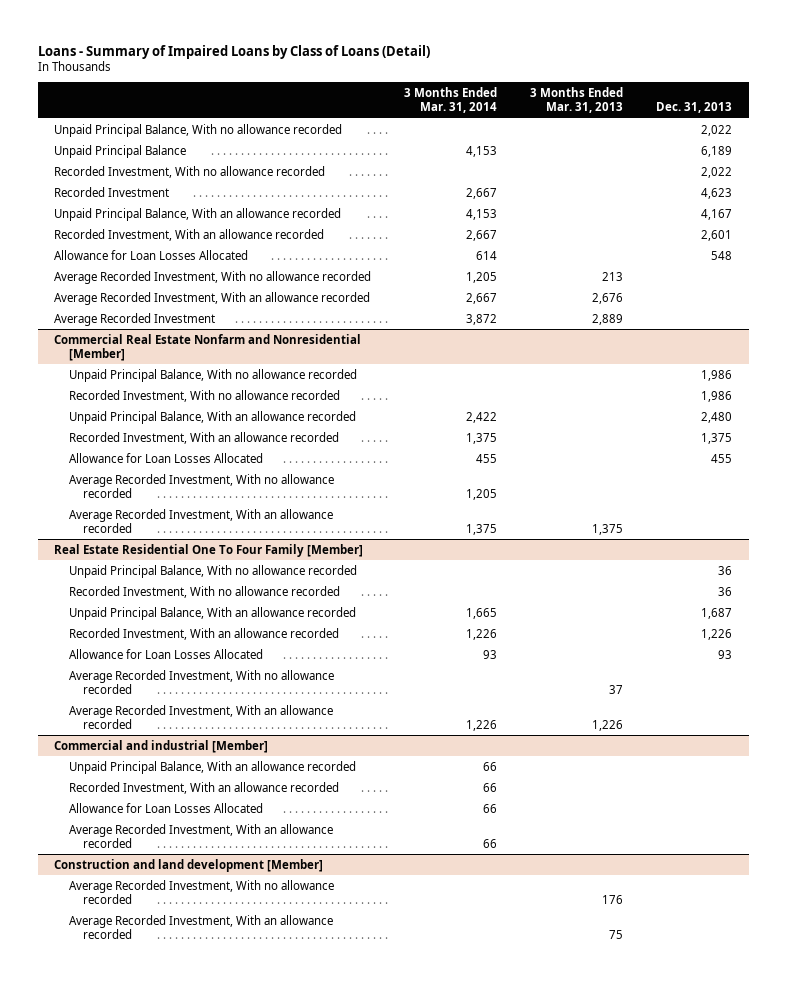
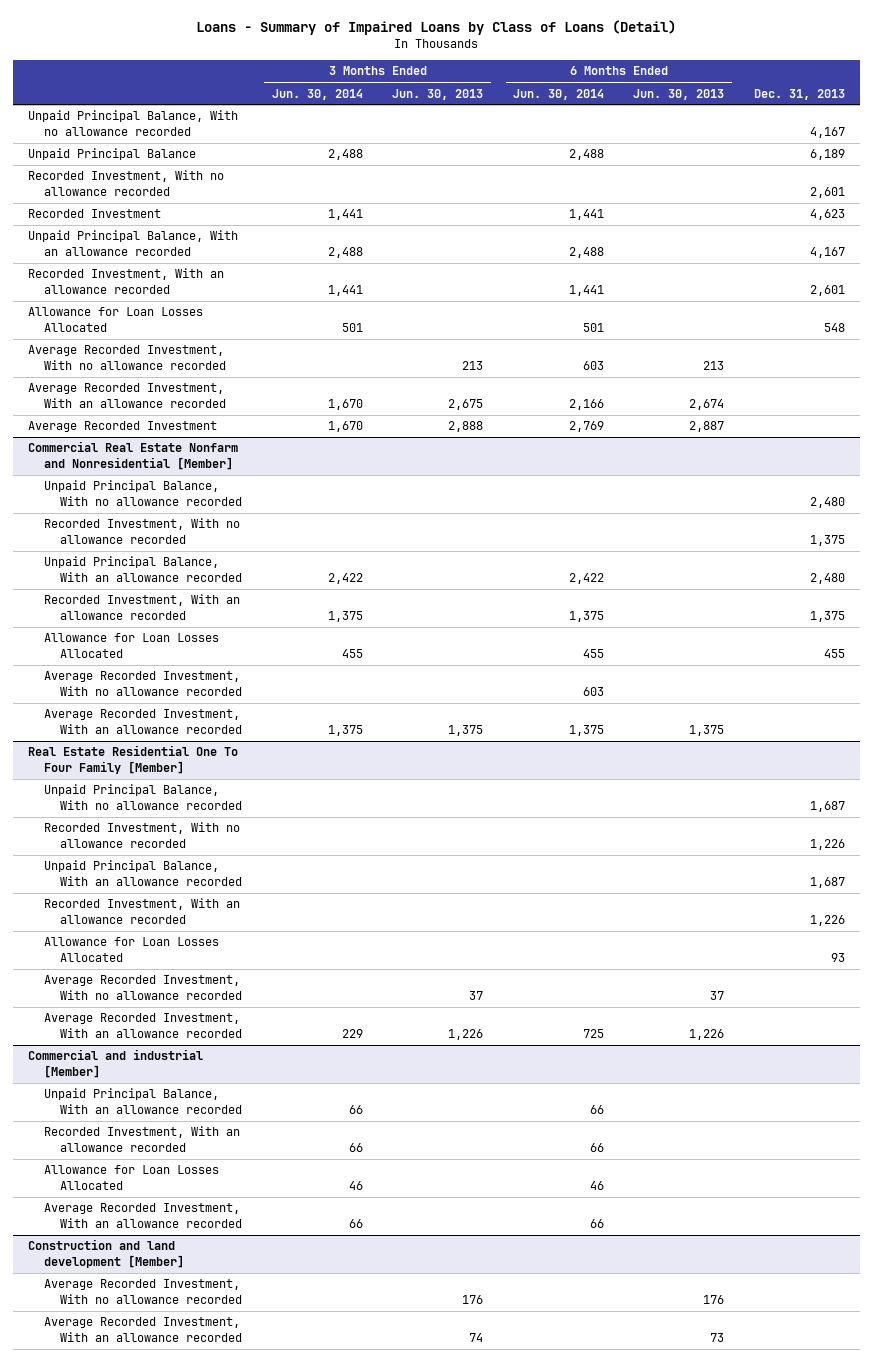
- | 3 Months Ended Mar. 31, 2014 | 3 Months Ended Mar. 31, 2013 | Dec. 31, 2013
+ | 3 Months Ended Jun. 30, 2014 | 3 Months Ended Jun. 30, 2013 | 6 Months Ended Jun. 30, 2014 | 6 Months Ended Jun. 30, 2013 | Dec. 31, 2013
- Unpaid Principal Balance, With no allowance recorded | | | 2,022
+ Unpaid Principal Balance, With no allowance recorded | | | | | 4,167
- Recorded Investment, With no allowance recorded | | | 2,022
+ Recorded Investment, With no allowance recorded | | | | | 2,601
@ Commercial Real Estate Nonfarm and Nonresidential [Member]
- Unpaid Principal Balance, With no allowance recorded | | | 1,986
- Recorded Investment, With no allowance recorded | | | 1,986
+ Unpaid Principal Balance, With no allowance recorded | | | | | 2,480
+ Recorded Investment, With no allowance recorded | | | | | 1,375
@ Real Estate Residential One To Four Family [Member]
- Unpaid Principal Balance, With no allowance recorded | | | 36
- Recorded Investment, With no allowance recorded | | | 36
+ Unpaid Principal Balance, With no allowance recorded | | | | | 1,687
+ Recorded Investment, With no allowance recorded | | | | | 1,226

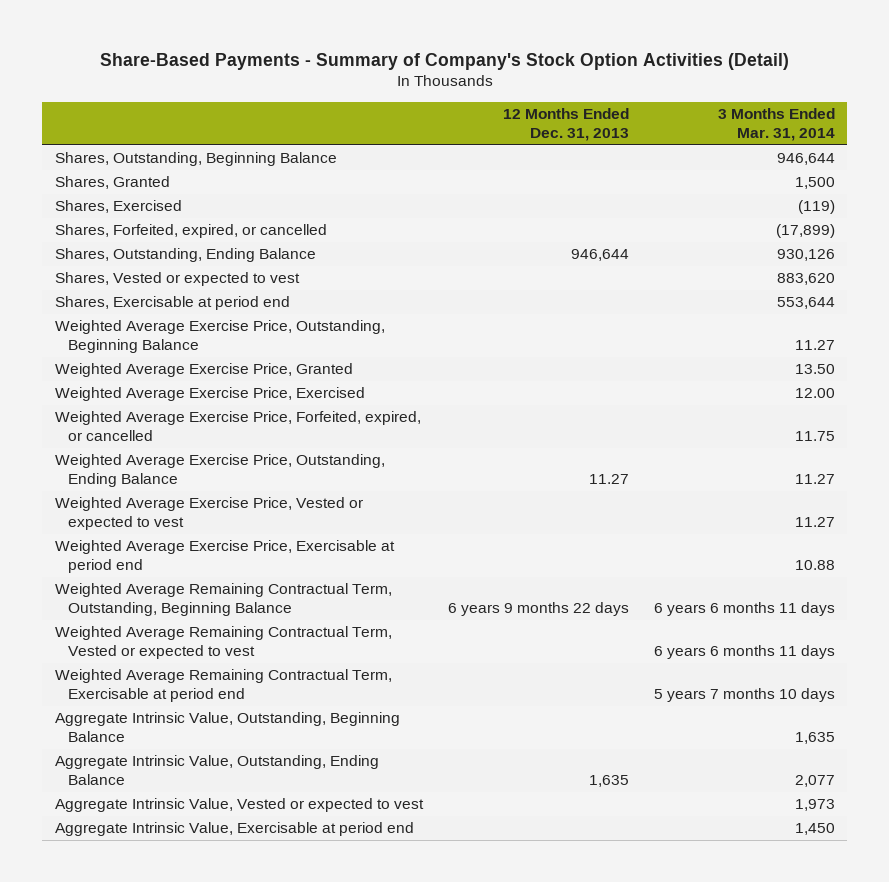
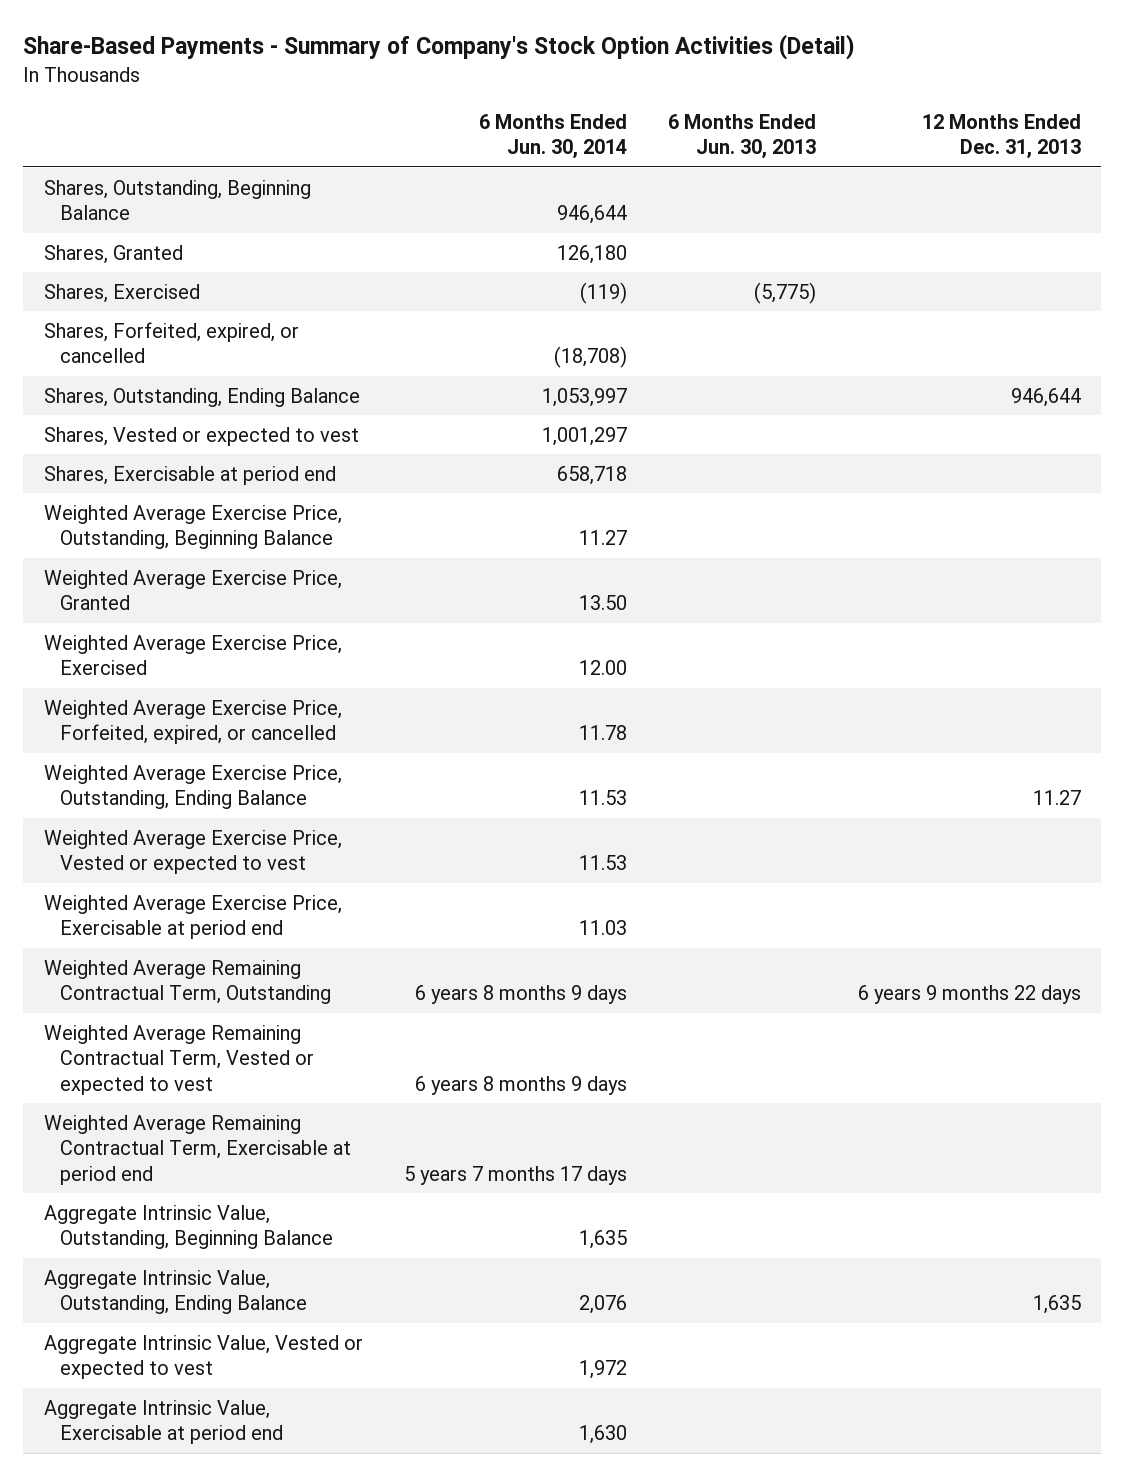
- | 12 Months Ended Dec. 31, 2013 | 3 Months Ended Mar. 31, 2014
+ | 6 Months Ended Jun. 30, 2014 | 6 Months Ended Jun. 30, 2013 | 12 Months Ended Dec. 31, 2013
- Weighted Average Remaining Contractual Term, Outstanding, Beginning Balance | 6 years 9 months 22 days | 6 years 6 months 11 days
+ Weighted Average Remaining Contractual Term, Outstanding | 6 years 8 months 9 days | | 6 years 9 months 22 days

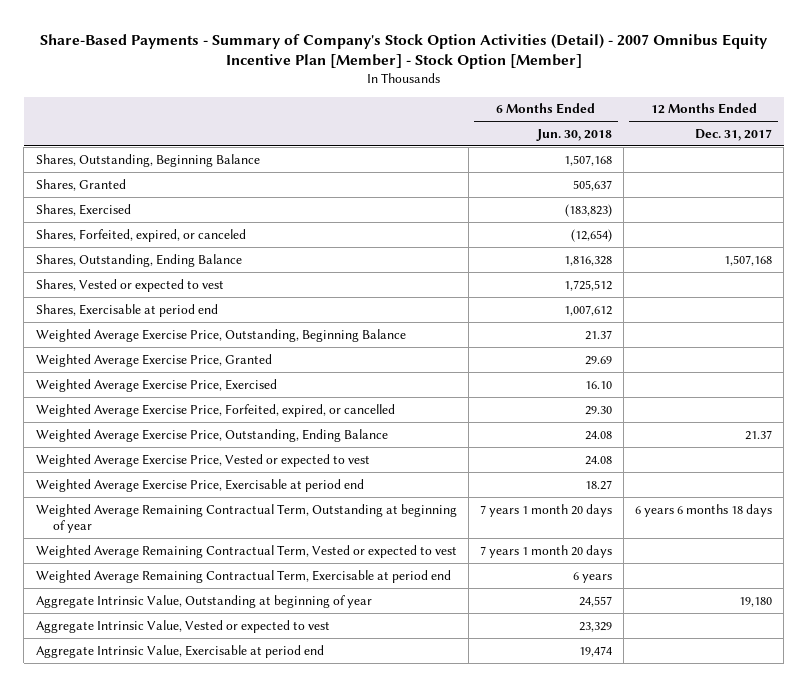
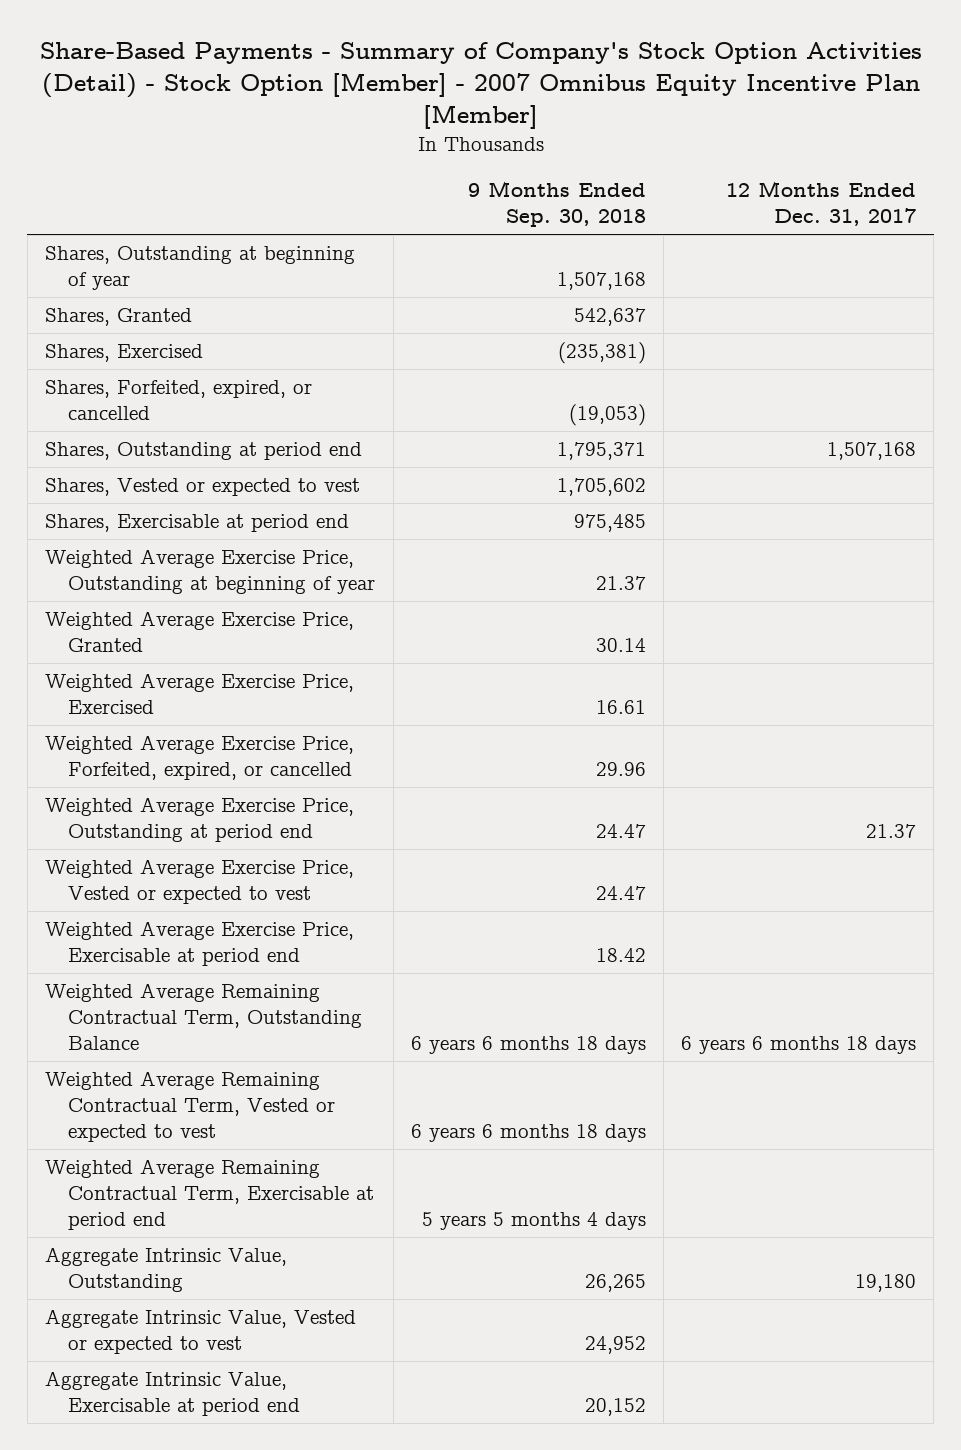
- Share-Based Payments - Summary of Company's Stock Option Activities (Detail) - 2007 Omnibus Equity Incentive Plan [Member] - Stock Option [Member]
+ Share-Based Payments - Summary of Company's Stock Option Activities (Detail) - Stock Option [Member] - 2007 Omnibus Equity Incentive Plan [Member]
- | 6 Months Ended Jun. 30, 2018 | 12 Months Ended Dec. 31, 2017
+ | 9 Months Ended Sep. 30, 2018 | 12 Months Ended Dec. 31, 2017
- Shares, Outstanding, Beginning Balance | 1,507,168 |
+ Shares, Outstanding at beginning of year | 1,507,168 |
- Shares, Forfeited, expired, or canceled | (12,654) |
- Shares, Outstanding, Ending Balance | 1,816,328 | 1,507,168
+ Shares, Forfeited, expired, or cancelled | (19,053) |
+ Shares, Outstanding at period end | 1,795,371 | 1,507,168
- Weighted Average Exercise Price, Outstanding, Beginning Balance | 21.37 |
+ Weighted Average Exercise Price, Outstanding at beginning of year | 21.37 |
- Weighted Average Exercise Price, Outstanding, Ending Balance | 24.08 | 21.37
+ Weighted Average Exercise Price, Outstanding at period end | 24.47 | 21.37
- Weighted Average Remaining Contractual Term, Outstanding at beginning of year | 7 years 1 month 20 days | 6 years 6 months 18 days
+ Weighted Average Remaining Contractual Term, Outstanding Balance | 6 years 6 months 18 days | 6 years 6 months 18 days
- Aggregate Intrinsic Value, Outstanding at beginning of year | 24,557 | 19,180
+ Aggregate Intrinsic Value, Outstanding | 26,265 | 19,180

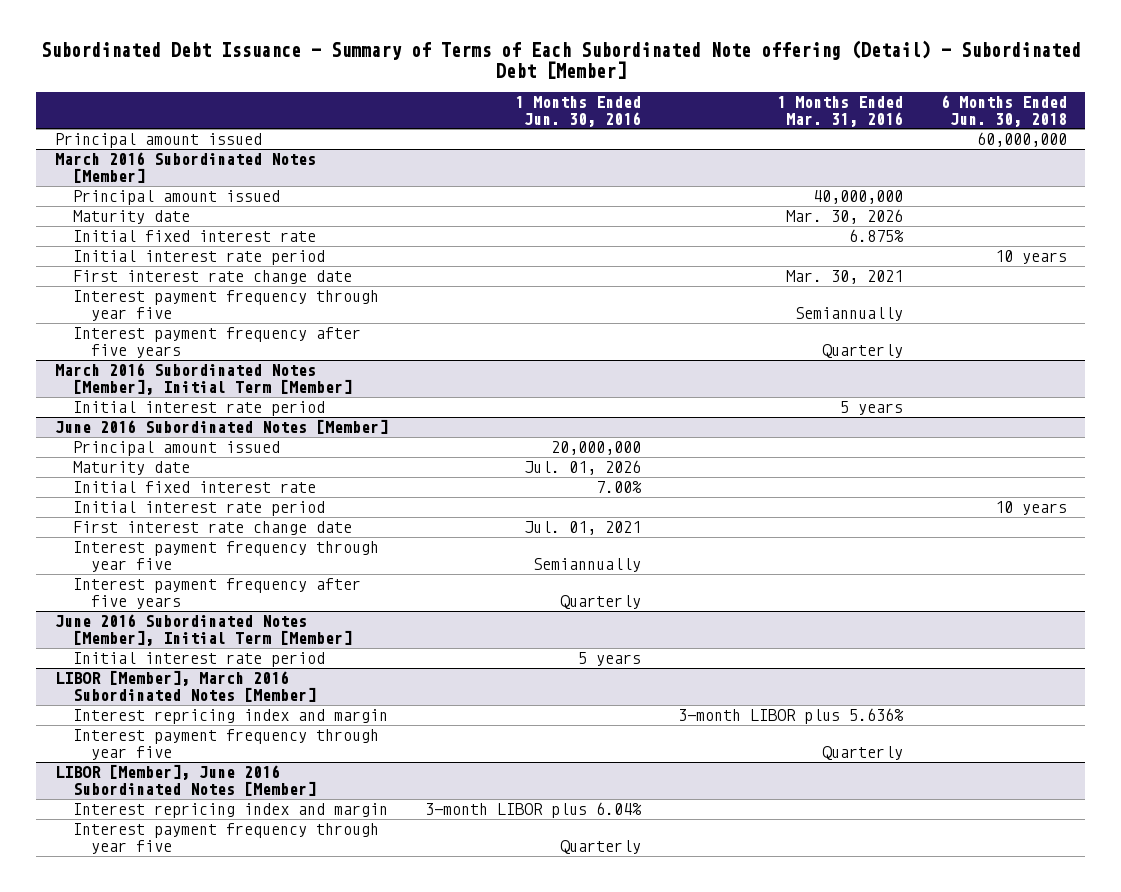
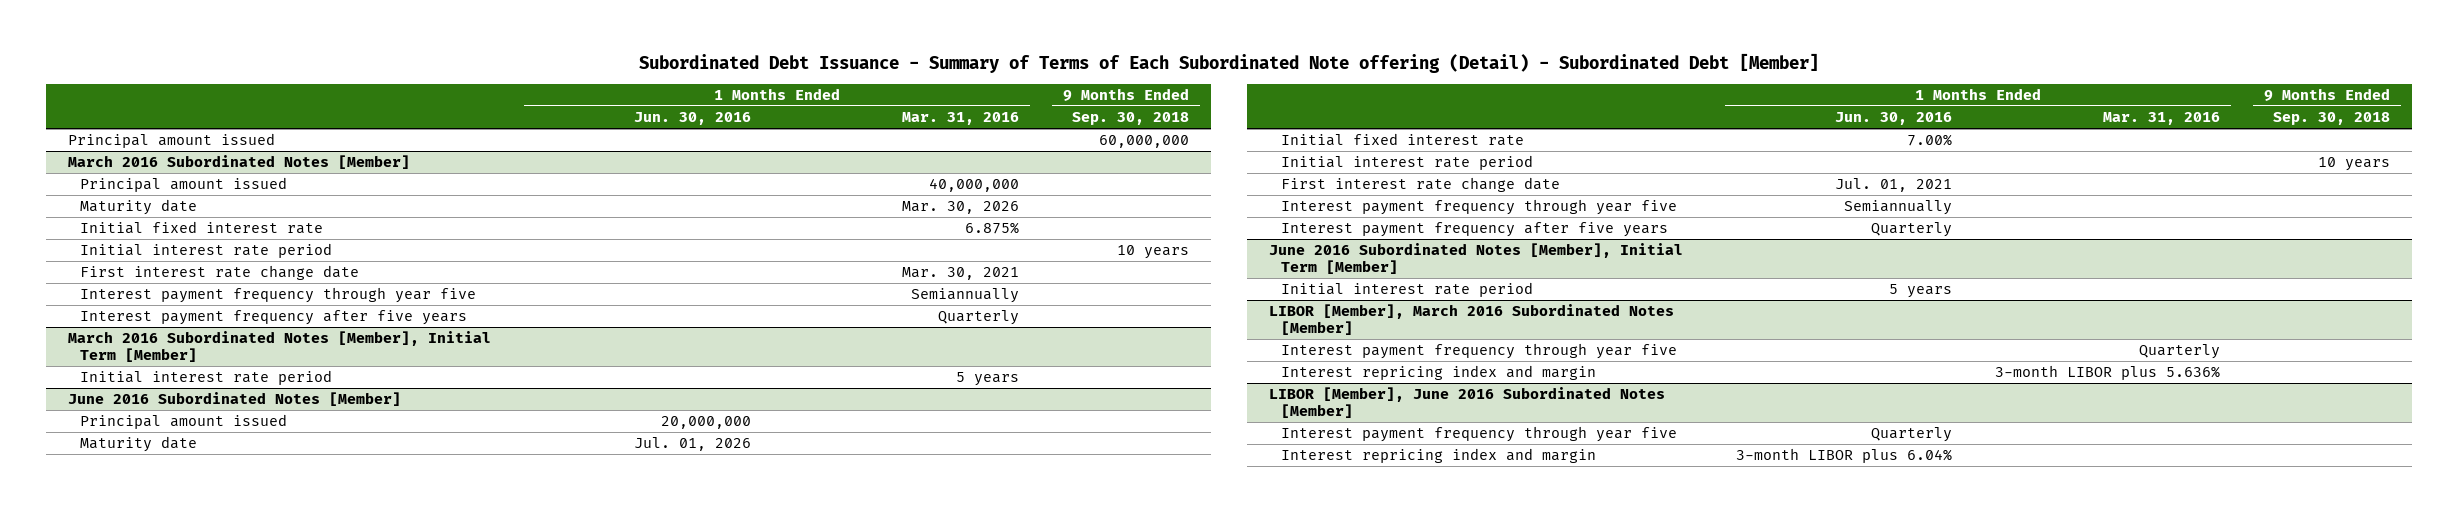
- | 1 Months Ended Jun. 30, 2016 | 1 Months Ended Mar. 31, 2016 | 6 Months Ended Jun. 30, 2018
+ | 1 Months Ended Jun. 30, 2016 | 1 Months Ended Mar. 31, 2016 | 9 Months Ended Sep. 30, 2018
@ LIBOR [Member], March 2016 Subordinated Notes [Member]
moved down: Interest repricing index and margin | | 3-month LIBOR plus 5.636% |
@ LIBOR [Member], June 2016 Subordinated Notes [Member]
moved down: Interest repricing index and margin | 3-month LIBOR plus 6.04% | |

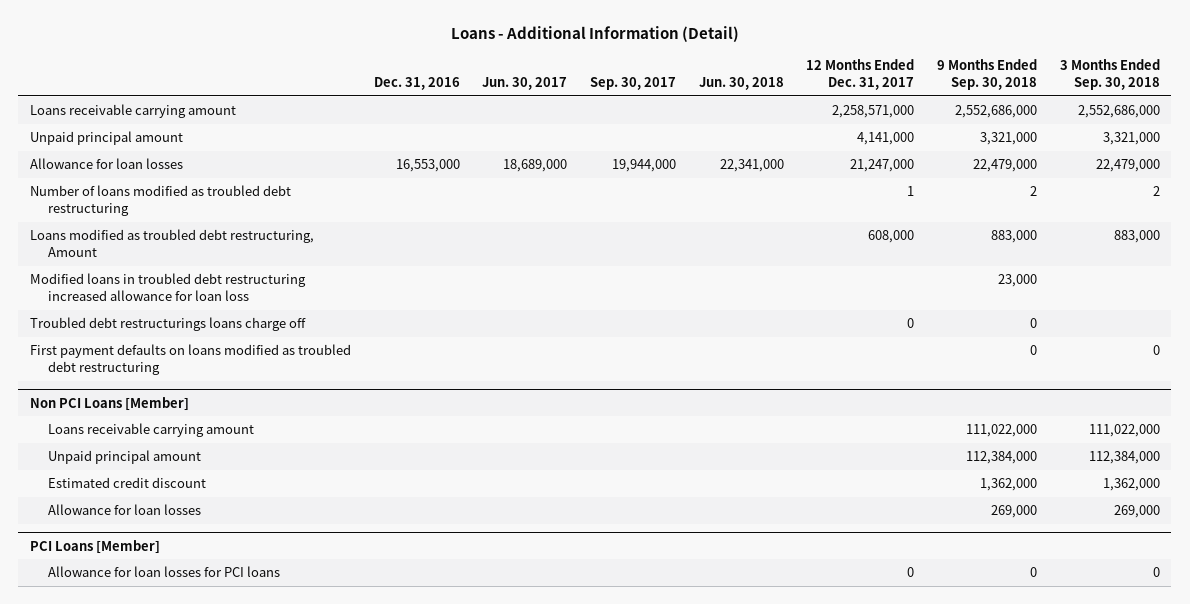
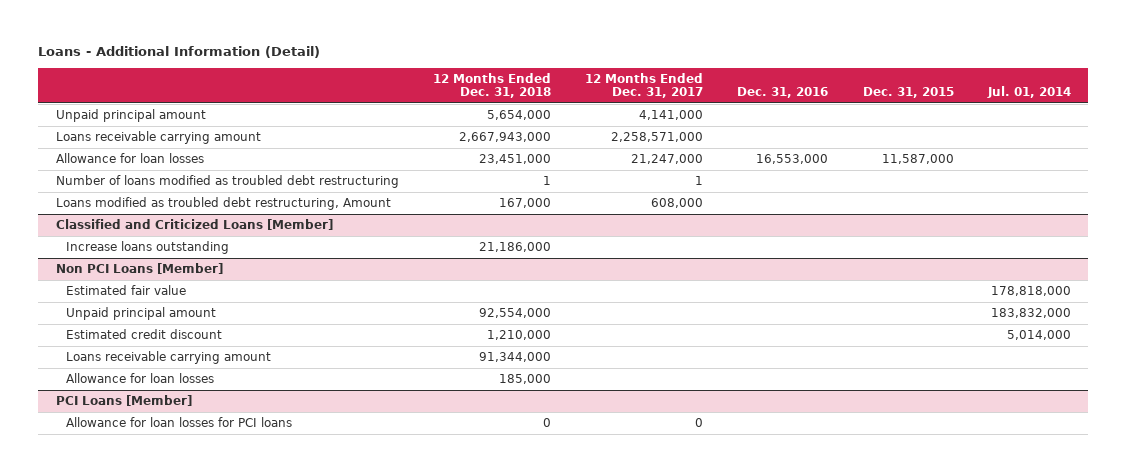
- | Dec. 31, 2016 | Jun. 30, 2017 | Sep. 30, 2017 | Jun. 30, 2018 | 12 Months Ended Dec. 31, 2017 | 9 Months Ended Sep. 30, 2018 | 3 Months Ended Sep. 30, 2018
+ | 12 Months Ended Dec. 31, 2018 | 12 Months Ended Dec. 31, 2017 | Dec. 31, 2016 | Dec. 31, 2015 | Jul. 01, 2014
moved down: Loans receivable carrying amount | 2,667,943,000 | 2,258,571,000 | | |
- Modified loans in troubled debt restructuring increased allowance for loan loss | | | | | | 23,000 |
- Troubled debt restructurings loans charge off | | | | | 0 | 0 |
- First payment defaults on loans modified as troubled debt restructuring | | | | | | 0 | 0
+ Classified and Criticized Loans [Member]
+ Increase loans outstanding | 21,186,000 | | | |
@ Non PCI Loans [Member]
+ Estimated fair value | | | | | 178,818,000
moved down: Loans receivable carrying amount | 91,344,000 | | | |

